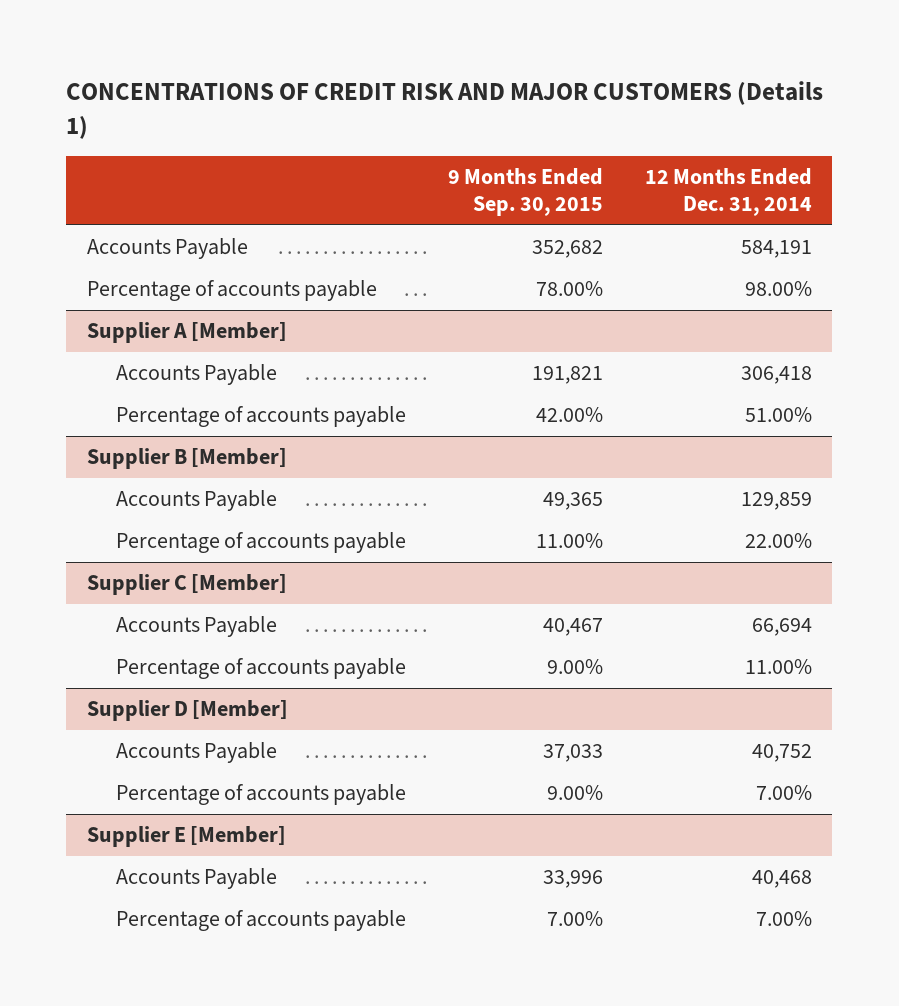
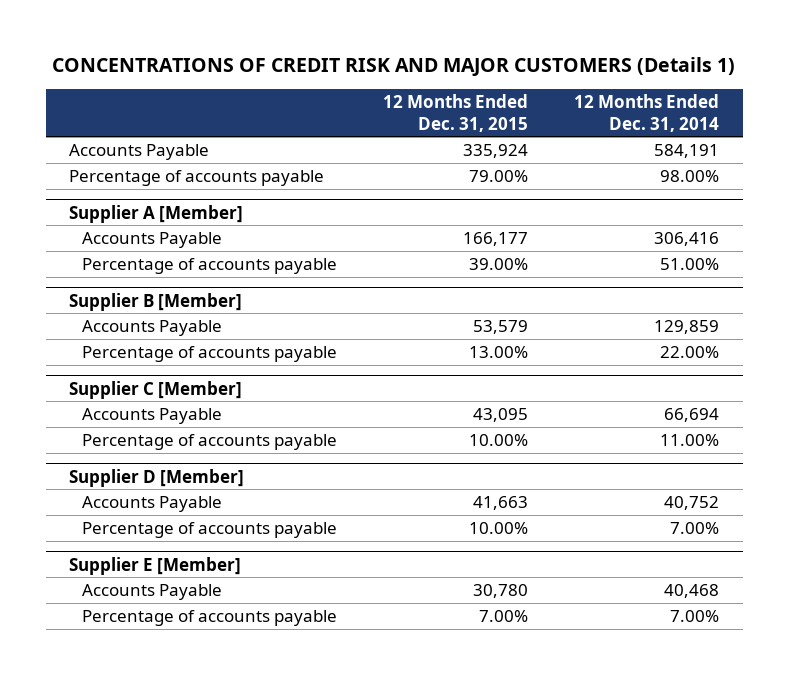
- | 9 Months Ended Sep. 30, 2015 | 12 Months Ended Dec. 31, 2014
+ | 12 Months Ended Dec. 31, 2015 | 12 Months Ended Dec. 31, 2014
@ Supplier A [Member]
- Accounts Payable | 191,821 | 306,418
+ Accounts Payable | 166,177 | 306,416

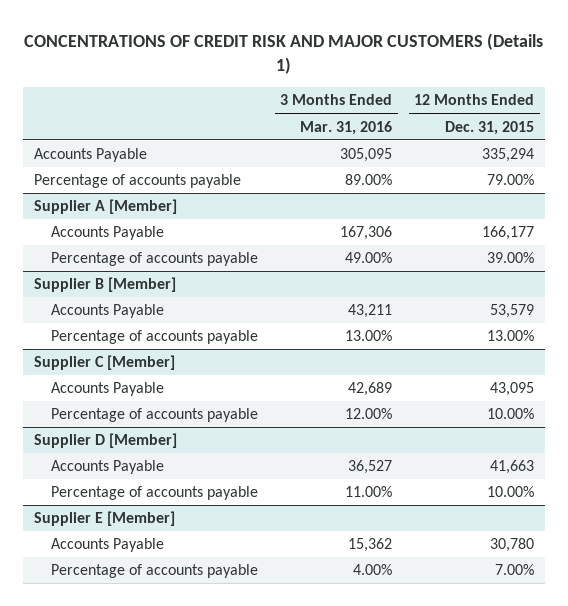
- | 12 Months Ended Dec. 31, 2015 | 12 Months Ended Dec. 31, 2014
+ | 3 Months Ended Mar. 31, 2016 | 12 Months Ended Dec. 31, 2015
- Accounts Payable | 335,924 | 584,191
+ Accounts Payable | 305,095 | 335,294

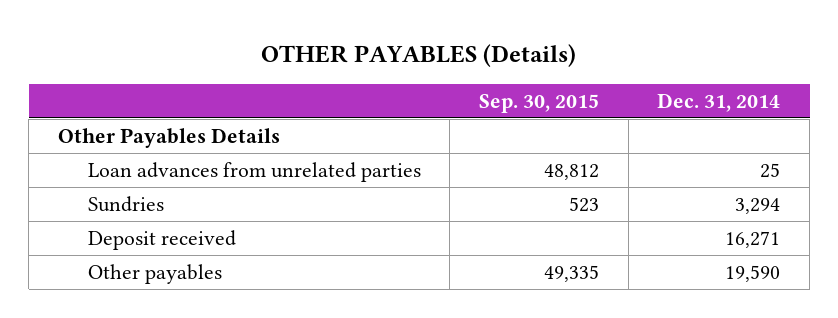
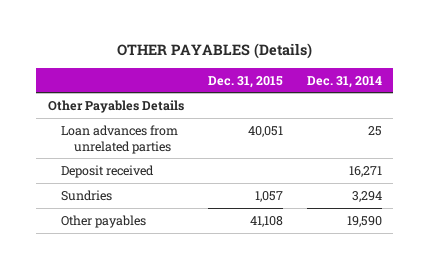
- | Sep. 30, 2015 | Dec. 31, 2014
+ | Dec. 31, 2015 | Dec. 31, 2014
moved down: Sundries | 1,057 | 3,294

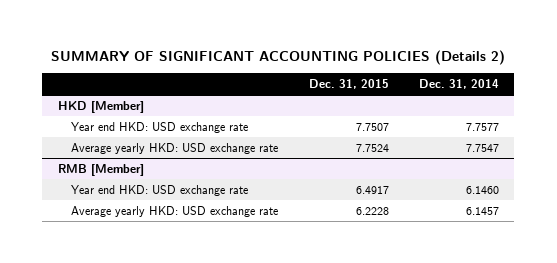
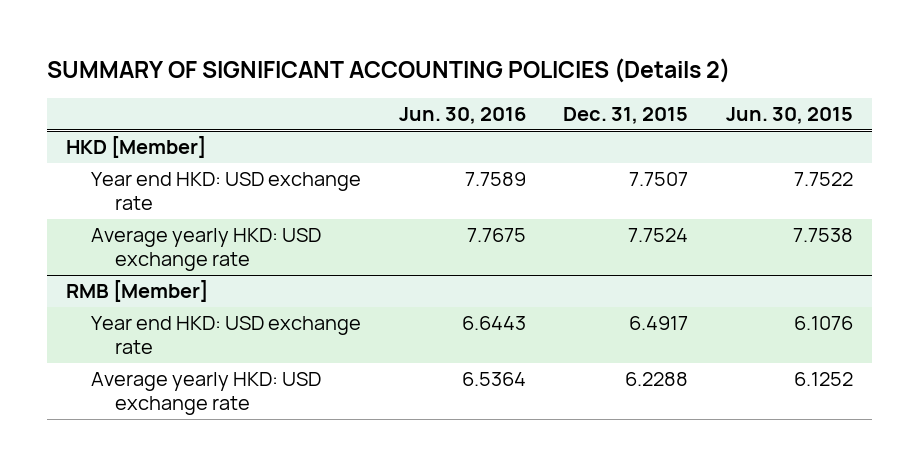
- | Dec. 31, 2015 | Dec. 31, 2014
+ | Jun. 30, 2016 | Dec. 31, 2015 | Jun. 30, 2015
@ RMB [Member]
- Average yearly HKD: USD exchange rate | 6.2228 | 6.1457
+ Average yearly HKD: USD exchange rate | 6.5364 | 6.2288 | 6.1252

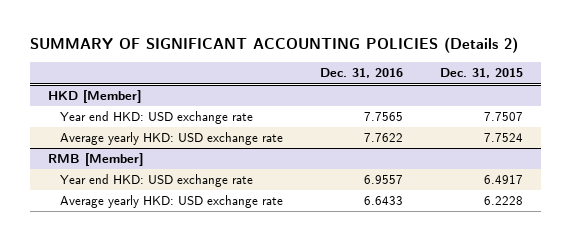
- | Jun. 30, 2016 | Dec. 31, 2015 | Jun. 30, 2015
+ | Dec. 31, 2016 | Dec. 31, 2015
@ RMB [Member]
- Average yearly HKD: USD exchange rate | 6.5364 | 6.2288 | 6.1252
+ Average yearly HKD: USD exchange rate | 6.6433 | 6.2228

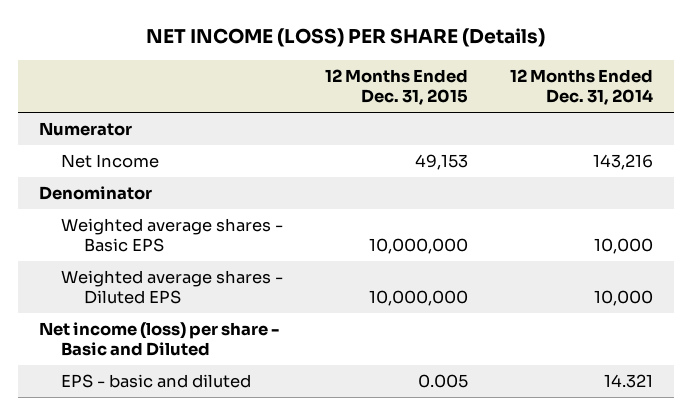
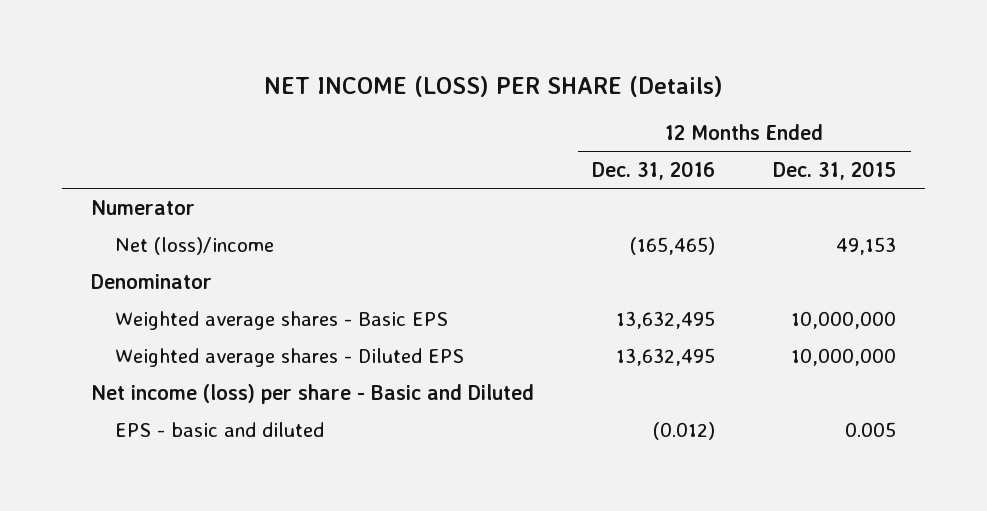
- | 12 Months Ended Dec. 31, 2015 | 12 Months Ended Dec. 31, 2014
+ | 12 Months Ended Dec. 31, 2016 | 12 Months Ended Dec. 31, 2015
- Net Income | 49,153 | 143,216
+ Net (loss)/income | (165,465) | 49,153

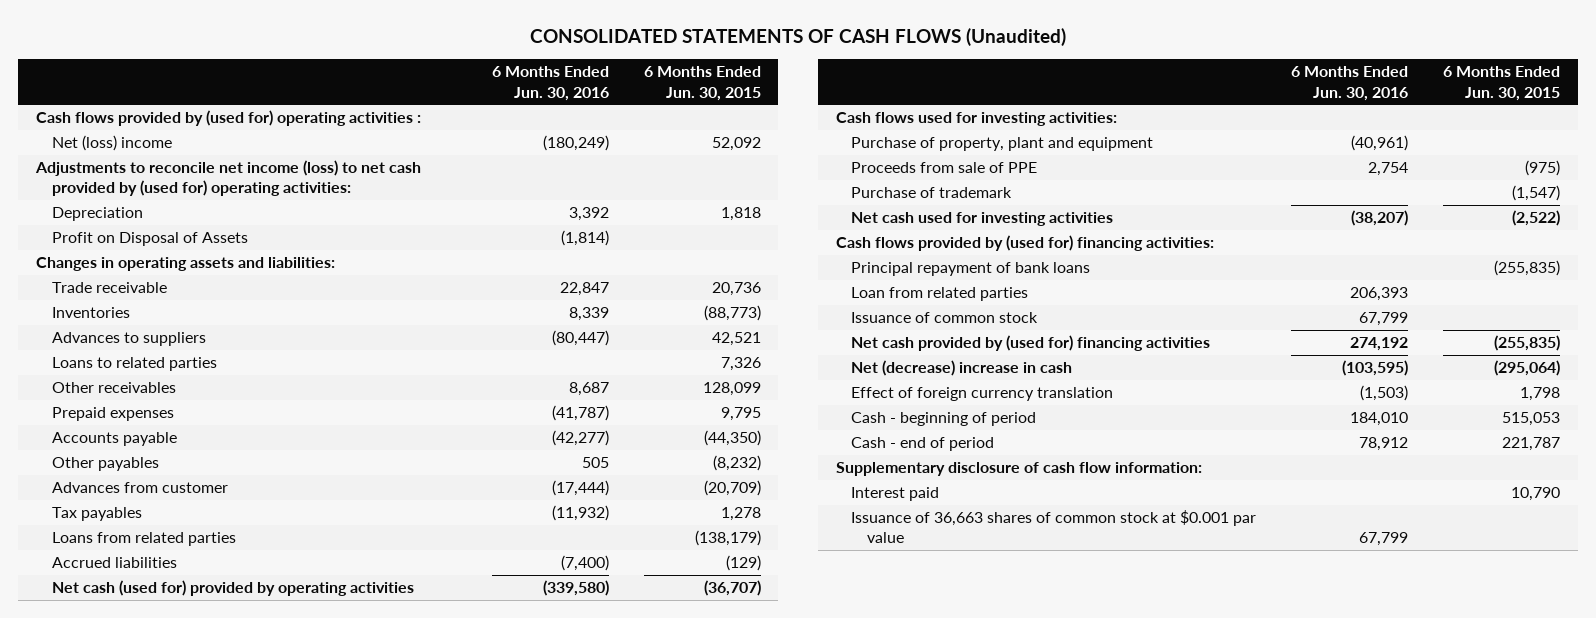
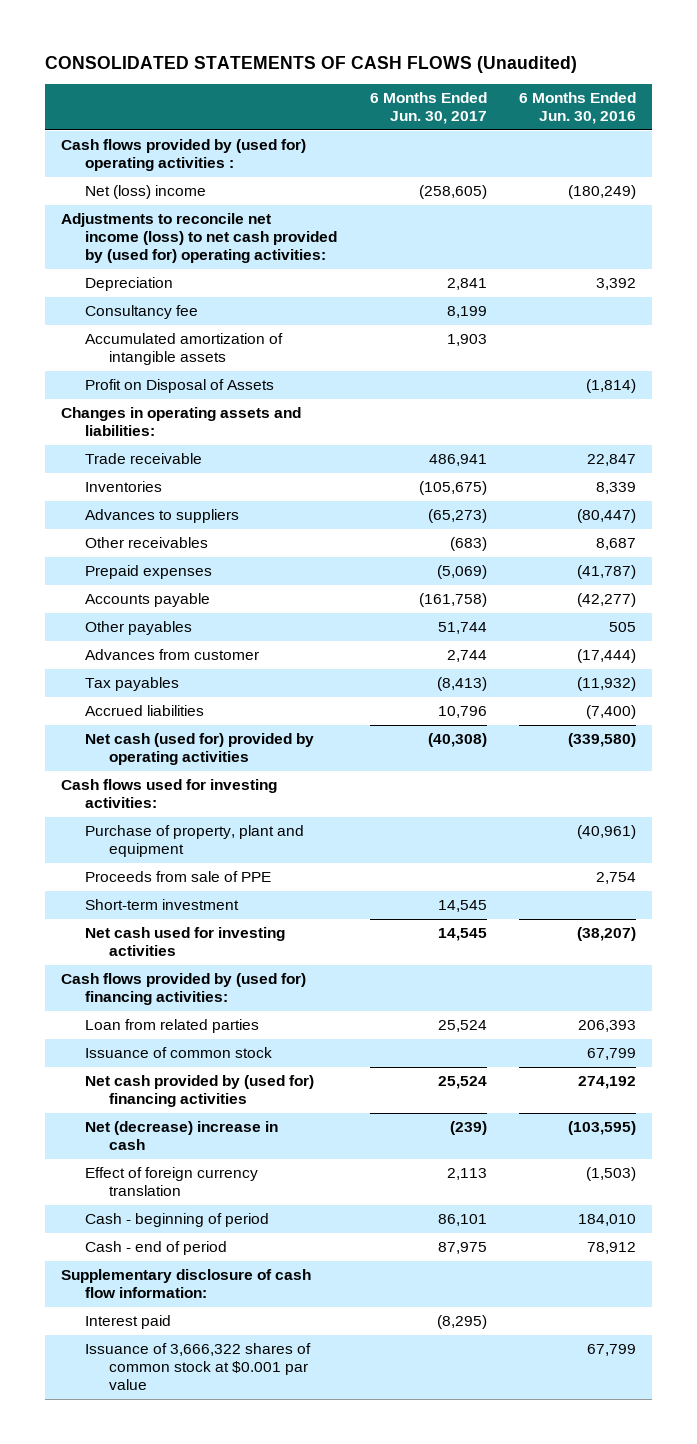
- | 6 Months Ended Jun. 30, 2016 | 6 Months Ended Jun. 30, 2015
+ | 6 Months Ended Jun. 30, 2017 | 6 Months Ended Jun. 30, 2016
+ Consultancy fee | 8,199 |
+ Accumulated amortization of intangible assets | 1,903 |
- Loans to related parties | | 7,326
- Loans from related parties | | (138,179)
- Purchase of trademark | | (1,547)
+ Short-term investment | 14,545 |
- Principal repayment of bank loans | | (255,835)
- Issuance of 36,663 shares of common stock at $0.001 par value | 67,799 |
+ Issuance of 3,666,322 shares of common stock at $0.001 par value | | 67,799

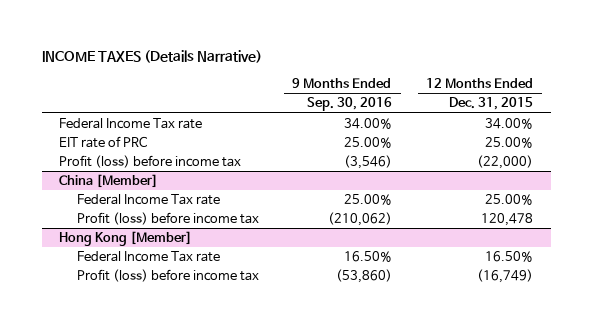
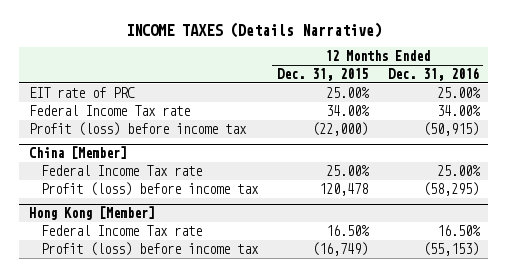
- | 9 Months Ended Sep. 30, 2016 | 12 Months Ended Dec. 31, 2015
+ | 12 Months Ended Dec. 31, 2015 | 12 Months Ended Dec. 31, 2016
moved down: Federal Income Tax rate | 34.00% | 34.00%

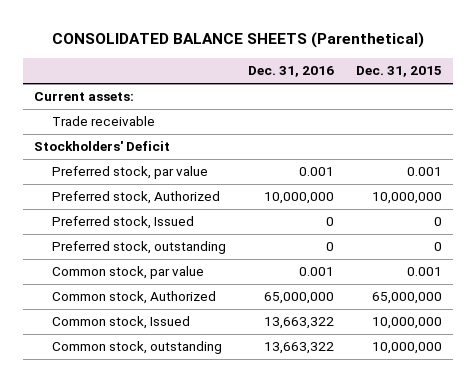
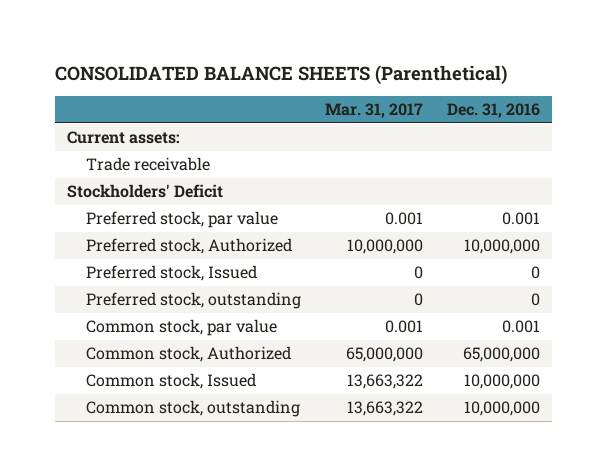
- | Dec. 31, 2016 | Dec. 31, 2015
+ | Mar. 31, 2017 | Dec. 31, 2016
- Common stock, Issued | 13,663,322 | 10,000,000
- Common stock, outstanding | 13,663,322 | 10,000,000
+ Common stock, Issued | 13,663,322 | 10,000,000
+ Common stock, outstanding | 13,663,322 | 10,000,000

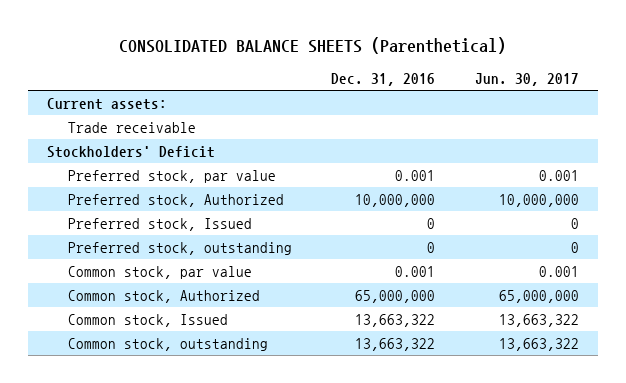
- | Mar. 31, 2017 | Dec. 31, 2016
+ | Dec. 31, 2016 | Jun. 30, 2017
- Common stock, Issued | 13,663,322 | 10,000,000
- Common stock, outstanding | 13,663,322 | 10,000,000
+ Common stock, Issued | 13,663,322 | 13,663,322
+ Common stock, outstanding | 13,663,322 | 13,663,322

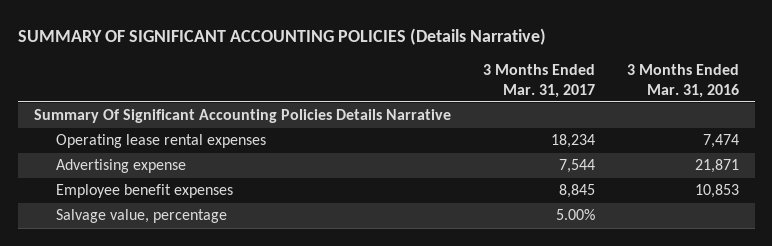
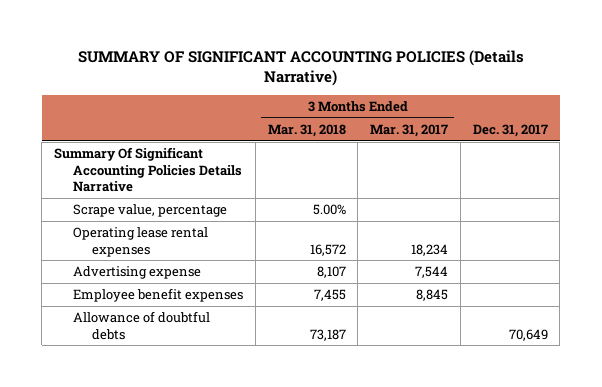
- | 3 Months Ended Mar. 31, 2017 | 3 Months Ended Mar. 31, 2016
+ | 3 Months Ended Mar. 31, 2018 | 3 Months Ended Mar. 31, 2017 | Dec. 31, 2017
+ Scrape value, percentage | 5.00% | |
- Salvage value, percentage | 5.00% |
+ Allowance of doubtful debts | 73,187 | | 70,649

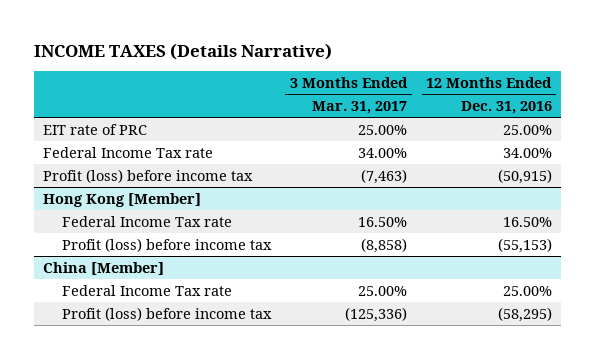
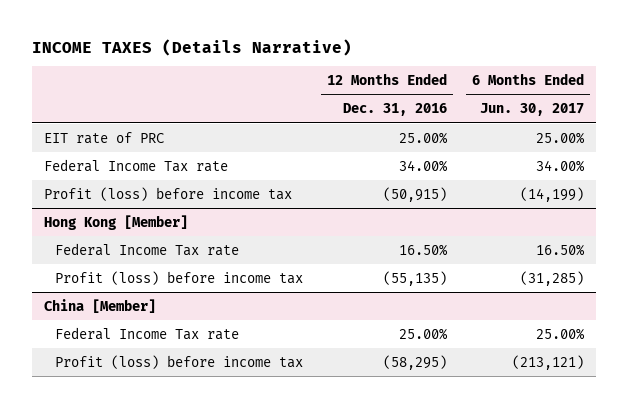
- | 3 Months Ended Mar. 31, 2017 | 12 Months Ended Dec. 31, 2016
+ | 12 Months Ended Dec. 31, 2016 | 6 Months Ended Jun. 30, 2017
@ Hong Kong [Member]
- Profit (loss) before income tax | (8,858) | (55,153)
+ Profit (loss) before income tax | (55,135) | (31,285)

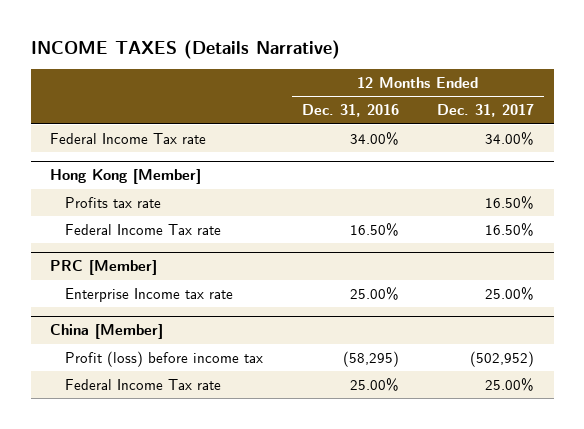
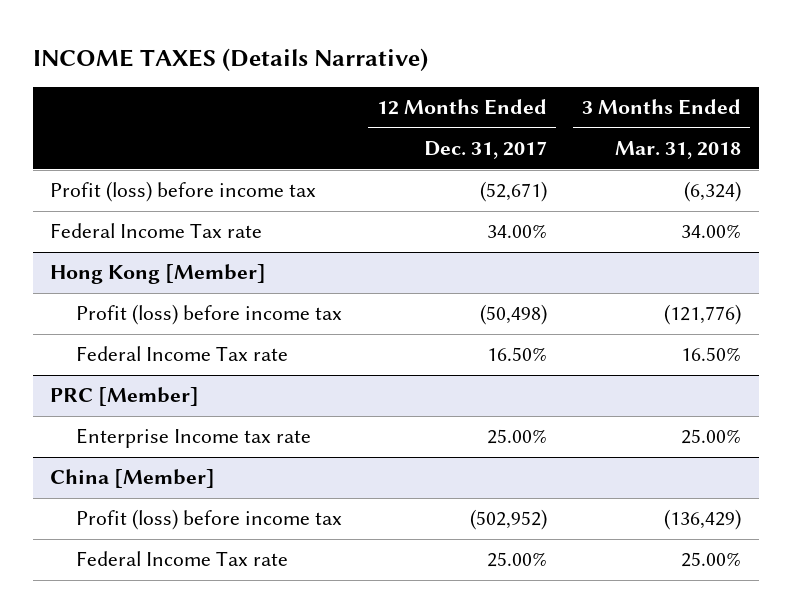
- | 12 Months Ended Dec. 31, 2016 | 12 Months Ended Dec. 31, 2017
+ | 12 Months Ended Dec. 31, 2017 | 3 Months Ended Mar. 31, 2018
+ Profit (loss) before income tax | (52,671) | (6,324)
@ Hong Kong [Member]
- Profits tax rate | | 16.50%
+ Profit (loss) before income tax | (50,498) | (121,776)

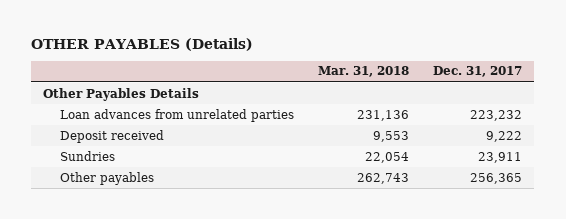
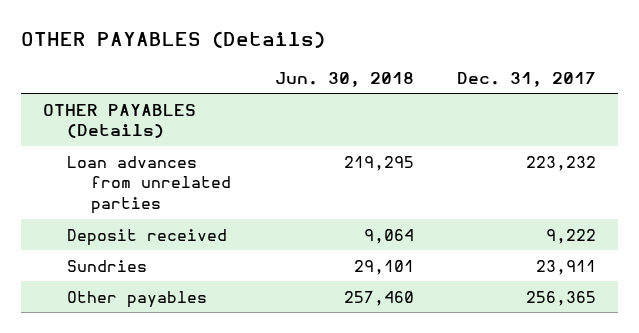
- | Mar. 31, 2018 | Dec. 31, 2017
+ | Jun. 30, 2018 | Dec. 31, 2017
- Other Payables Details
+ OTHER PAYABLES (Details)

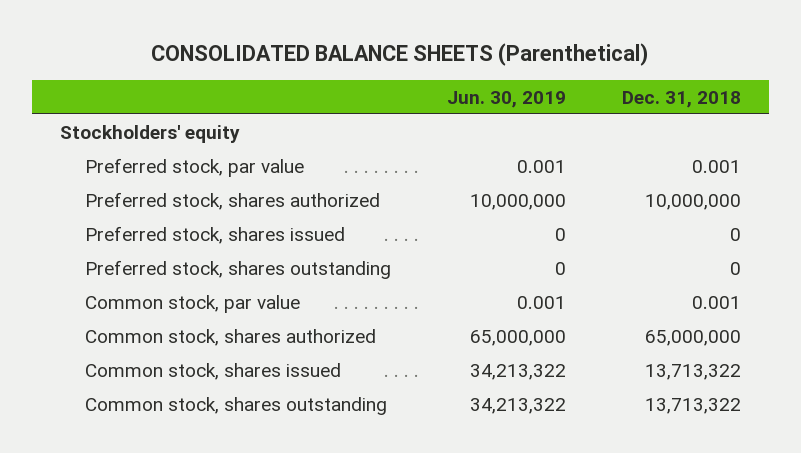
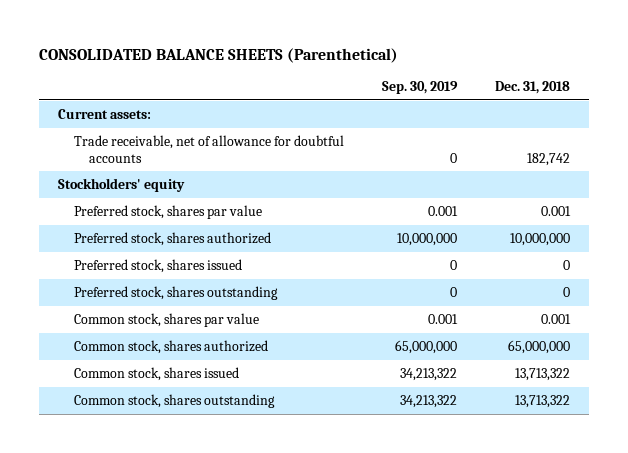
- | Jun. 30, 2019 | Dec. 31, 2018
+ | Sep. 30, 2019 | Dec. 31, 2018
+ Current assets:
+ Trade receivable, net of allowance for doubtful accounts | 0 | 182,742
- Preferred stock, par value | 0.001 | 0.001
+ Preferred stock, shares par value | 0.001 | 0.001
- Common stock, par value | 0.001 | 0.001
+ Common stock, shares par value | 0.001 | 0.001

